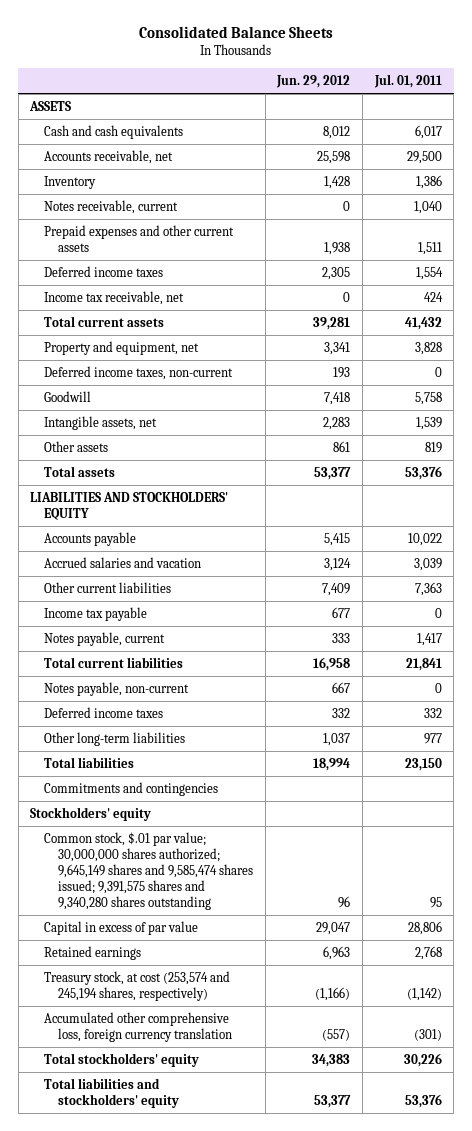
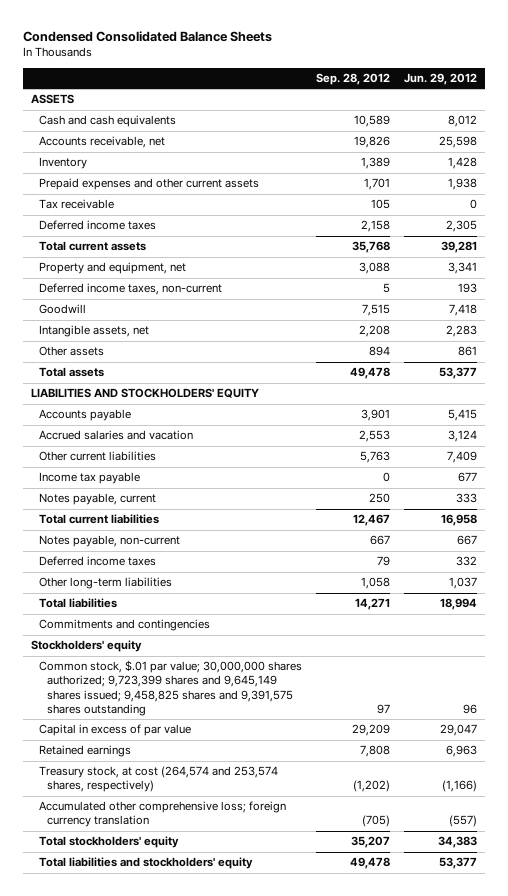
- Consolidated Balance Sheets
+ Condensed Consolidated Balance Sheets
- | Jun. 29, 2012 | Jul. 01, 2011
+ | Sep. 28, 2012 | Jun. 29, 2012
- Notes receivable, current | 0 | 1,040
+ Tax receivable | 105 | 0
- Income tax receivable, net | 0 | 424
- Common stock, $.01 par value; 30,000,000 shares authorized; 9,645,149 shares and 9,585,474 shares issued; 9,391,575 shares and 9,340,280 shares outstanding | 96 | 95
+ Common stock, $.01 par value; 30,000,000 shares authorized; 9,723,399 shares and 9,645,149 shares issued; 9,458,825 shares and 9,391,575 shares outstanding | 97 | 96
- Treasury stock, at cost (253,574 and 245,194 shares, respectively) | (1,166) | (1,142)
- Accumulated other comprehensive loss, foreign currency translation | (557) | (301)
+ Treasury stock, at cost (264,574 and 253,574 shares, respectively) | (1,202) | (1,166)
+ Accumulated other comprehensive loss; foreign currency translation | (705) | (557)

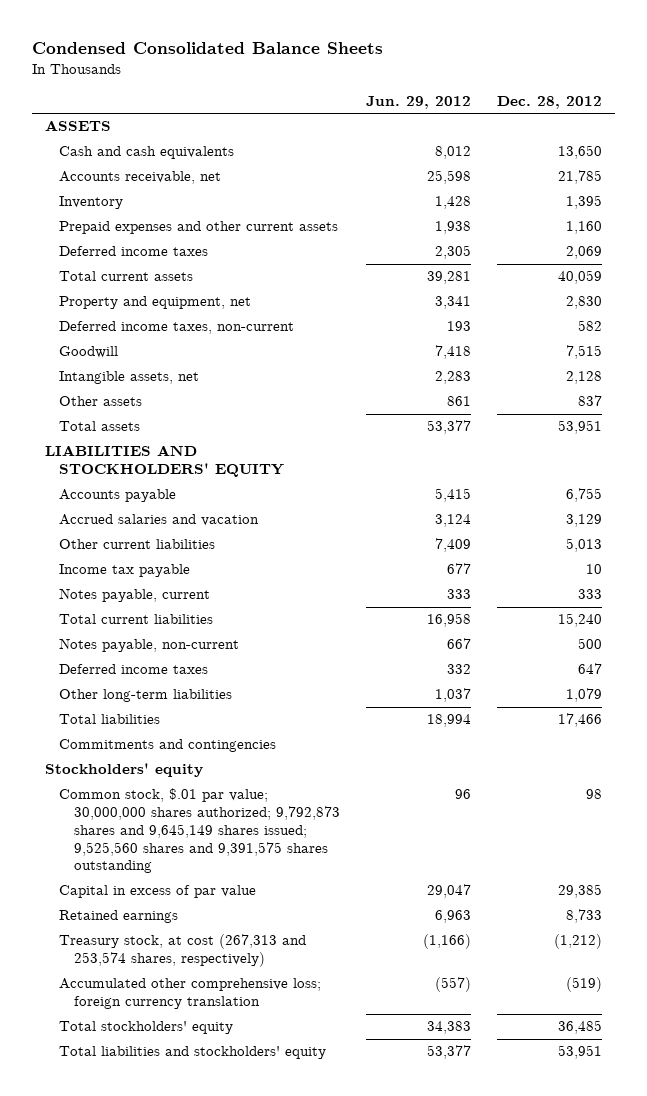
- | Sep. 28, 2012 | Jun. 29, 2012
+ | Jun. 29, 2012 | Dec. 28, 2012
- Tax receivable | 105 | 0
- Common stock, $.01 par value; 30,000,000 shares authorized; 9,723,399 shares and 9,645,149 shares issued; 9,458,825 shares and 9,391,575 shares outstanding | 97 | 96
+ Common stock, $.01 par value; 30,000,000 shares authorized; 9,792,873 shares and 9,645,149 shares issued; 9,525,560 shares and 9,391,575 shares outstanding | 96 | 98
- Treasury stock, at cost (264,574 and 253,574 shares, respectively) | (1,202) | (1,166)
+ Treasury stock, at cost (267,313 and 253,574 shares, respectively) | (1,166) | (1,212)

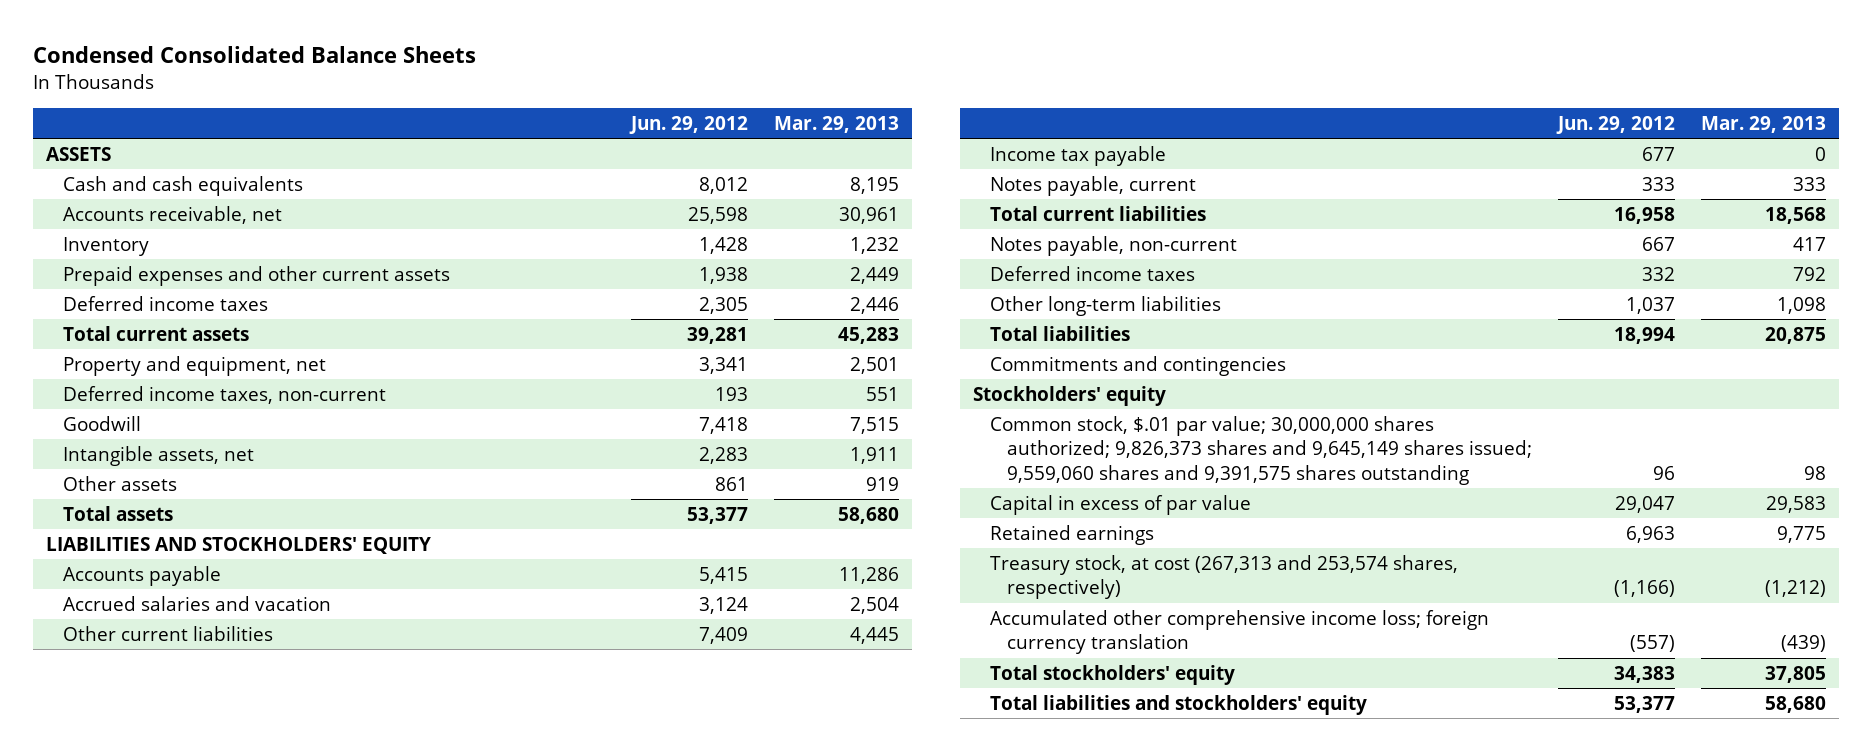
- | Jun. 29, 2012 | Dec. 28, 2012
+ | Jun. 29, 2012 | Mar. 29, 2013
- Common stock, $.01 par value; 30,000,000 shares authorized; 9,792,873 shares and 9,645,149 shares issued; 9,525,560 shares and 9,391,575 shares outstanding | 96 | 98
+ Common stock, $.01 par value; 30,000,000 shares authorized; 9,826,373 shares and 9,645,149 shares issued; 9,559,060 shares and 9,391,575 shares outstanding | 96 | 98
- Accumulated other comprehensive loss; foreign currency translation | (557) | (519)
+ Accumulated other comprehensive income loss; foreign currency translation | (557) | (439)

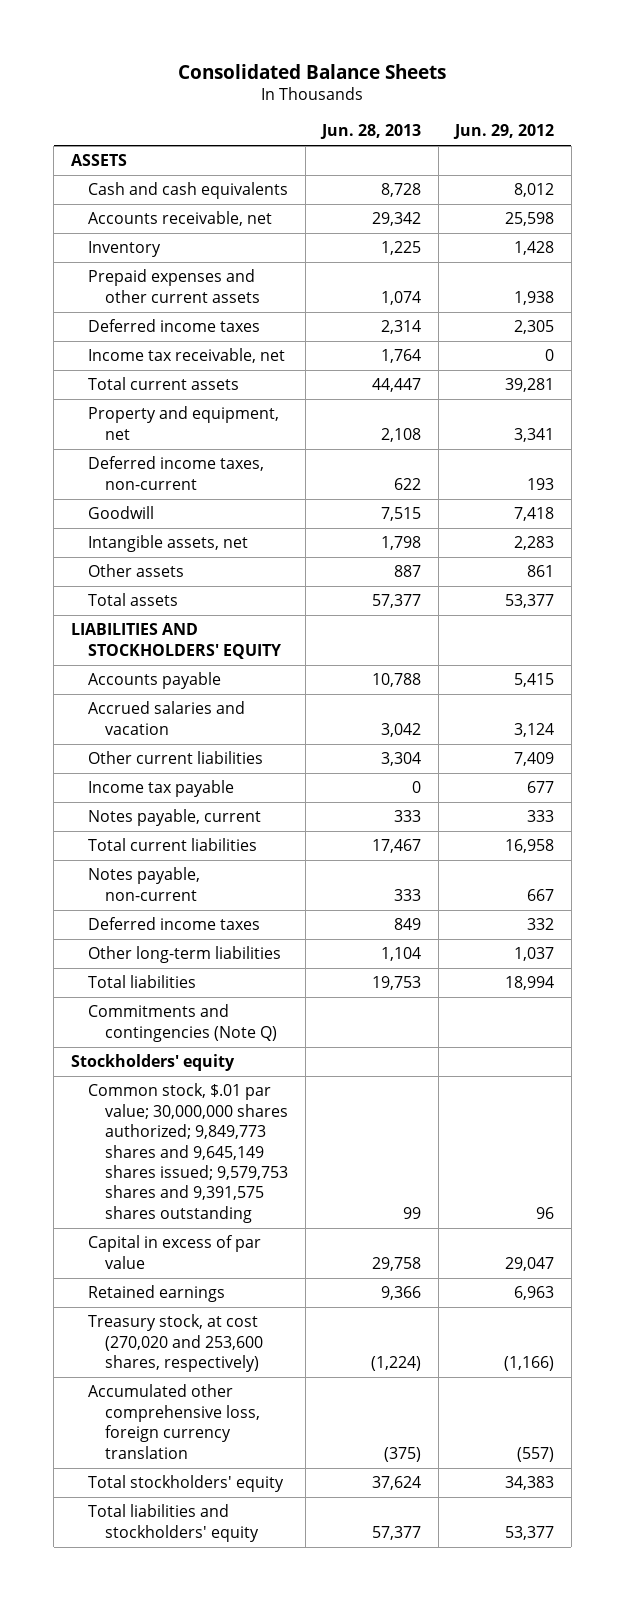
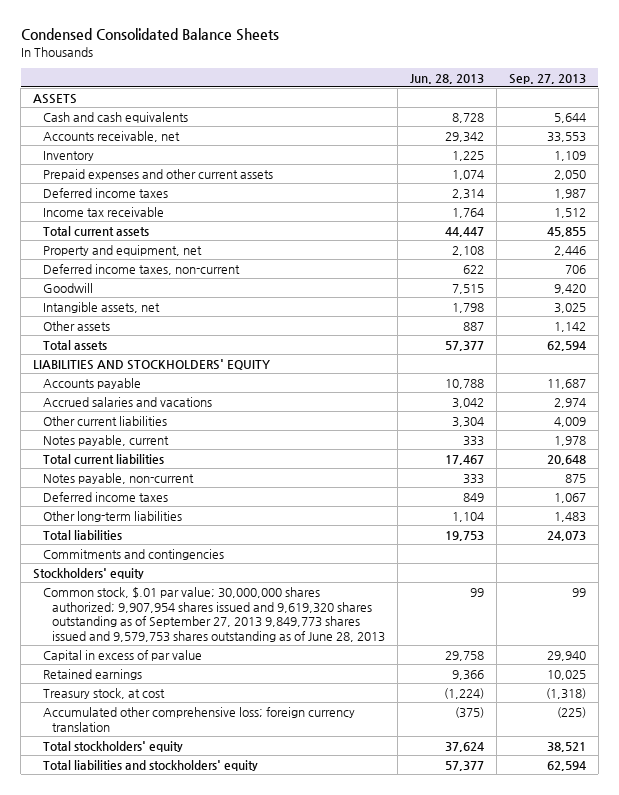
- Consolidated Balance Sheets
+ Condensed Consolidated Balance Sheets
- | Jun. 28, 2013 | Jun. 29, 2012
+ | Jun. 28, 2013 | Sep. 27, 2013
- Income tax receivable, net | 1,764 | 0
+ Income tax receivable | 1,764 | 1,512
- Accrued salaries and vacation | 3,042 | 3,124
+ Accrued salaries and vacations | 3,042 | 2,974
- Income tax payable | 0 | 677
- Commitments and contingencies (Note Q)
+ Commitments and contingencies
- Common stock, $.01 par value; 30,000,000 shares authorized; 9,849,773 shares and 9,645,149 shares issued; 9,579,753 shares and 9,391,575 shares outstanding | 99 | 96
+ Common stock, $.01 par value; 30,000,000 shares authorized; 9,907,954 shares issued and 9,619,320 shares outstanding as of September 27, 2013 9,849,773 shares issued and 9,579,753 shares outstanding as of June 28, 2013 | 99 | 99
- Treasury stock, at cost (270,020 and 253,600 shares, respectively) | (1,224) | (1,166)
- Accumulated other comprehensive loss, foreign currency translation | (375) | (557)
+ Treasury stock, at cost | (1,224) | (1,318)
+ Accumulated other comprehensive loss; foreign currency translation | (375) | (225)

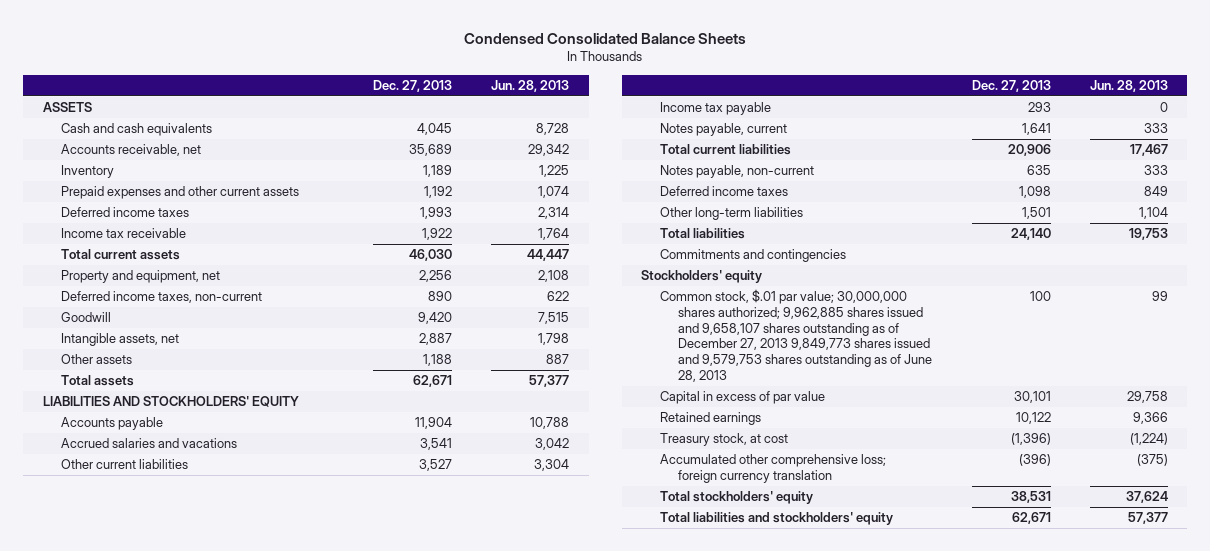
- | Jun. 28, 2013 | Sep. 27, 2013
+ | Dec. 27, 2013 | Jun. 28, 2013
+ Income tax payable | 293 | 0
- Common stock, $.01 par value; 30,000,000 shares authorized; 9,907,954 shares issued and 9,619,320 shares outstanding as of September 27, 2013 9,849,773 shares issued and 9,579,753 shares outstanding as of June 28, 2013 | 99 | 99
+ Common stock, $.01 par value; 30,000,000 shares authorized; 9,962,885 shares issued and 9,658,107 shares outstanding as of December 27, 2013 9,849,773 shares issued and 9,579,753 shares outstanding as of June 28, 2013 | 100 | 99

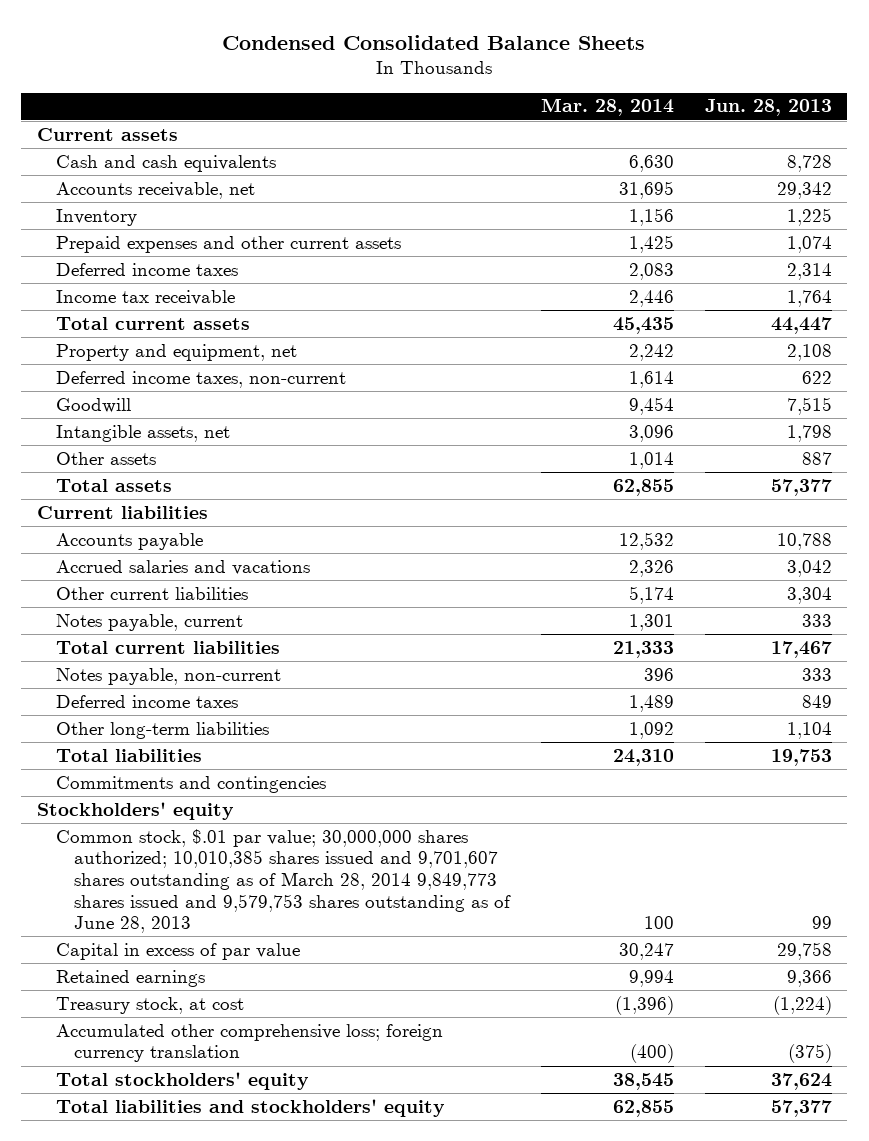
- | Dec. 27, 2013 | Jun. 28, 2013
+ | Mar. 28, 2014 | Jun. 28, 2013
- ASSETS
+ Current assets
- LIABILITIES AND STOCKHOLDERS' EQUITY
+ Current liabilities
- Income tax payable | 293 | 0
- Common stock, $.01 par value; 30,000,000 shares authorized; 9,962,885 shares issued and 9,658,107 shares outstanding as of December 27, 2013 9,849,773 shares issued and 9,579,753 shares outstanding as of June 28, 2013 | 100 | 99
+ Common stock, $.01 par value; 30,000,000 shares authorized; 10,010,385 shares issued and 9,701,607 shares outstanding as of March 28, 2014 9,849,773 shares issued and 9,579,753 shares outstanding as of June 28, 2013 | 100 | 99

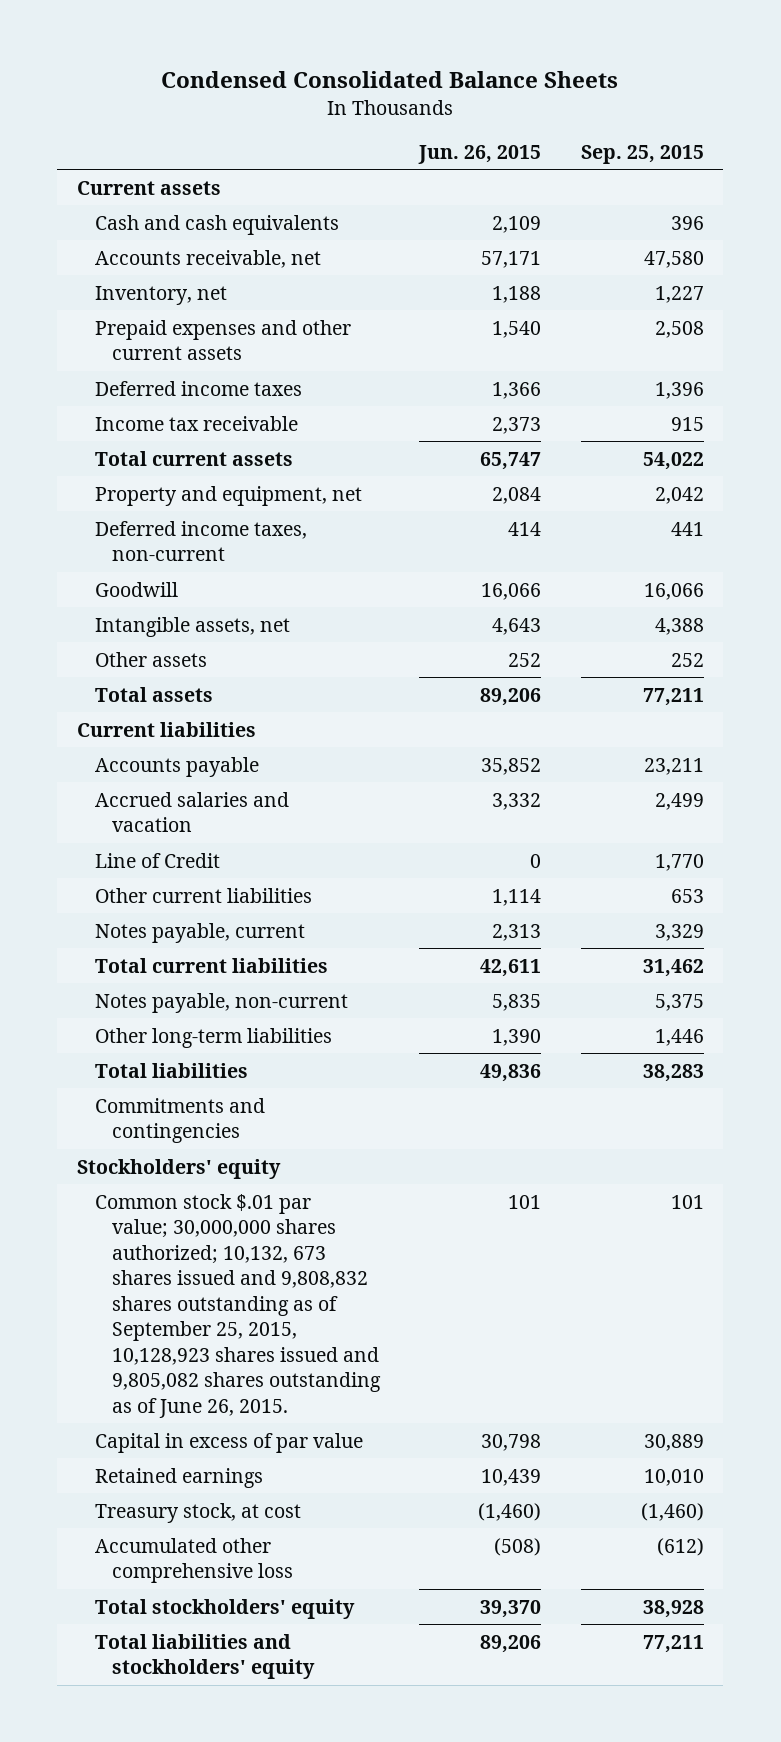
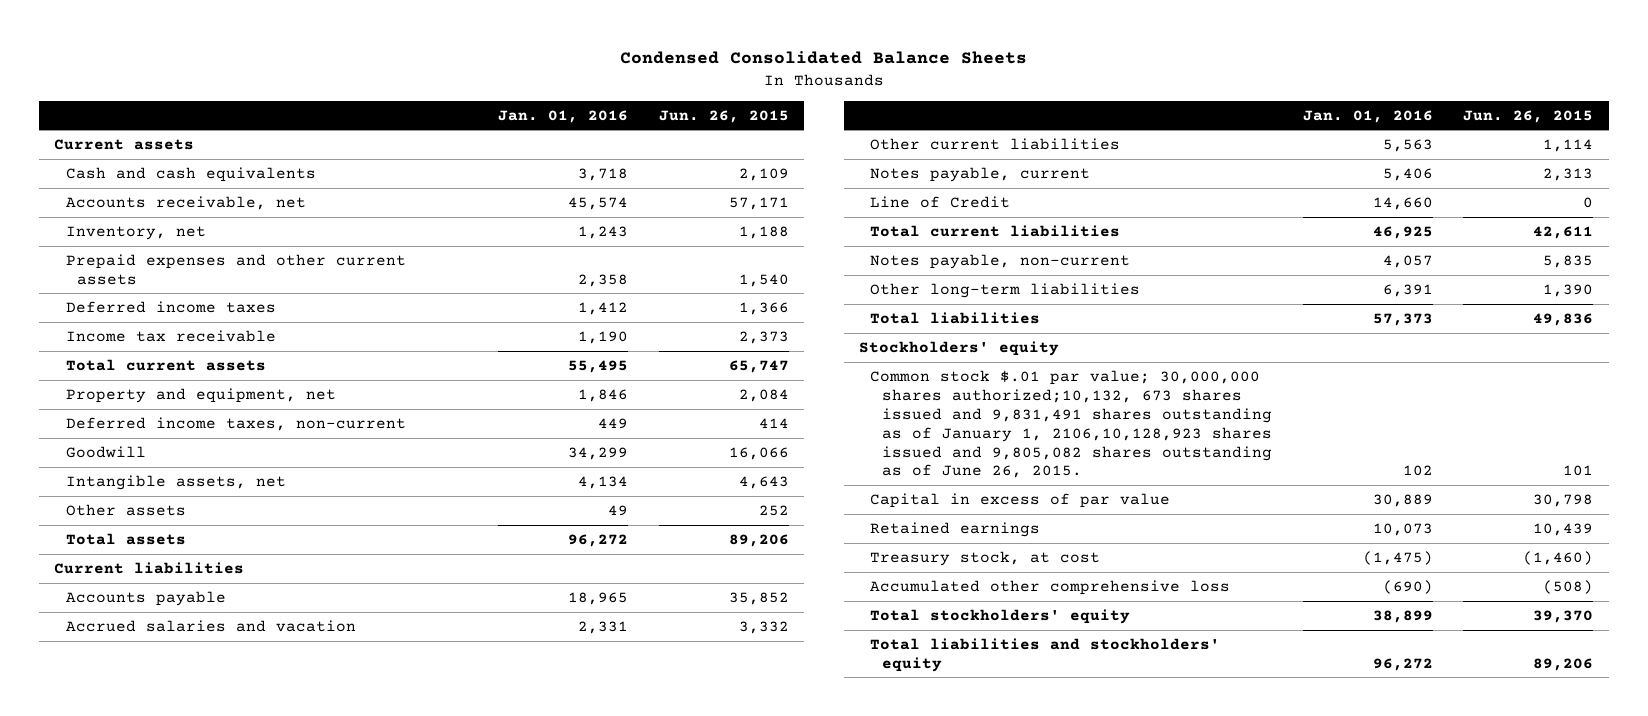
- | Jun. 26, 2015 | Sep. 25, 2015
+ | Jan. 01, 2016 | Jun. 26, 2015
moved down: Line of Credit | 14,660 | 0
- Commitments and contingencies
- Common stock $.01 par value; 30,000,000 shares authorized; 10,132, 673 shares issued and 9,808,832 shares outstanding as of September 25, 2015, 10,128,923 shares issued and 9,805,082 shares outstanding as of June 26, 2015. | 101 | 101
+ Common stock $.01 par value; 30,000,000 shares authorized;10,132, 673 shares issued and 9,831,491 shares outstanding as of January 1, 2106,10,128,923 shares issued and 9,805,082 shares outstanding as of June 26, 2015. | 102 | 101

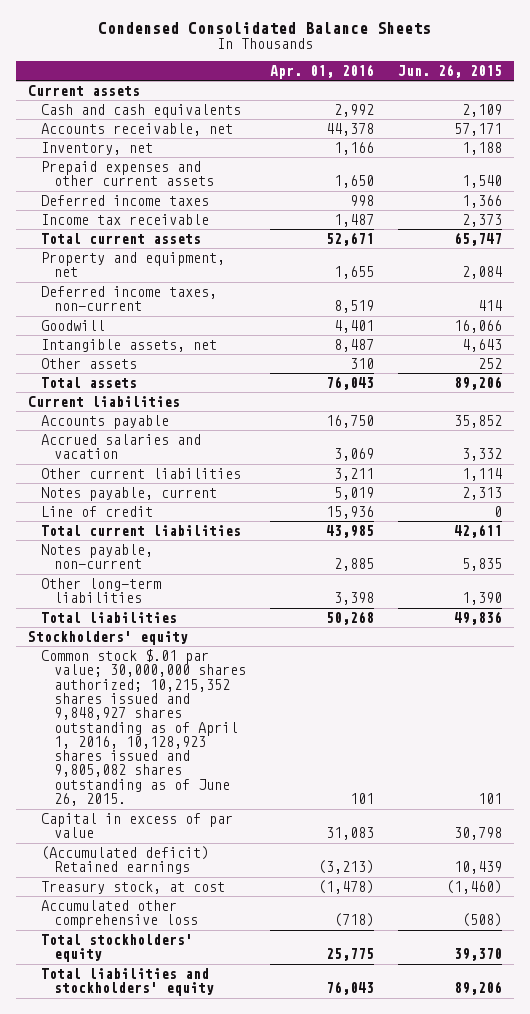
- | Jan. 01, 2016 | Jun. 26, 2015
+ | Apr. 01, 2016 | Jun. 26, 2015
- Line of Credit | 14,660 | 0
+ Line of credit | 15,936 | 0
- Common stock $.01 par value; 30,000,000 shares authorized;10,132, 673 shares issued and 9,831,491 shares outstanding as of January 1, 2106,10,128,923 shares issued and 9,805,082 shares outstanding as of June 26, 2015. | 102 | 101
+ Common stock $.01 par value; 30,000,000 shares authorized; 10,215,352 shares issued and 9,848,927 shares outstanding as of April 1, 2016, 10,128,923 shares issued and 9,805,082 shares outstanding as of June 26, 2015. | 101 | 101
- Retained earnings | 10,073 | 10,439
+ (Accumulated deficit) Retained earnings | (3,213) | 10,439

